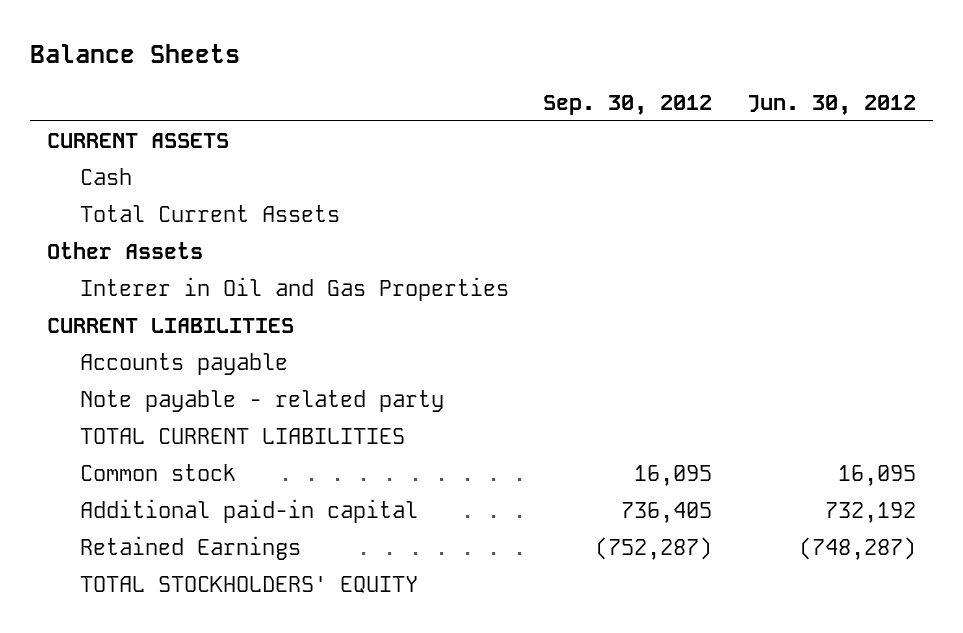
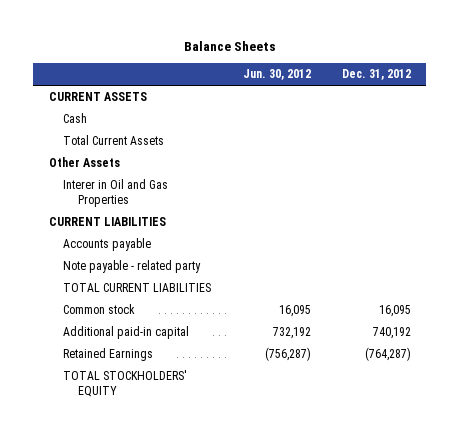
- | Sep. 30, 2012 | Jun. 30, 2012
+ | Jun. 30, 2012 | Dec. 31, 2012
- Retained Earnings | (752,287) | (748,287)
+ Retained Earnings | (756,287) | (764,287)

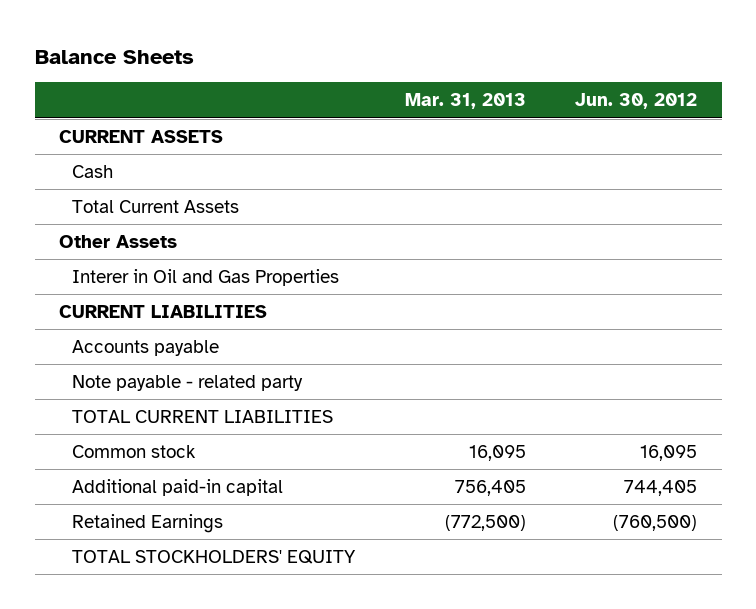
- | Jun. 30, 2012 | Dec. 31, 2012
+ | Mar. 31, 2013 | Jun. 30, 2012
- Additional paid-in capital | 732,192 | 740,192
- Retained Earnings | (756,287) | (764,287)
+ Additional paid-in capital | 756,405 | 744,405
+ Retained Earnings | (772,500) | (760,500)

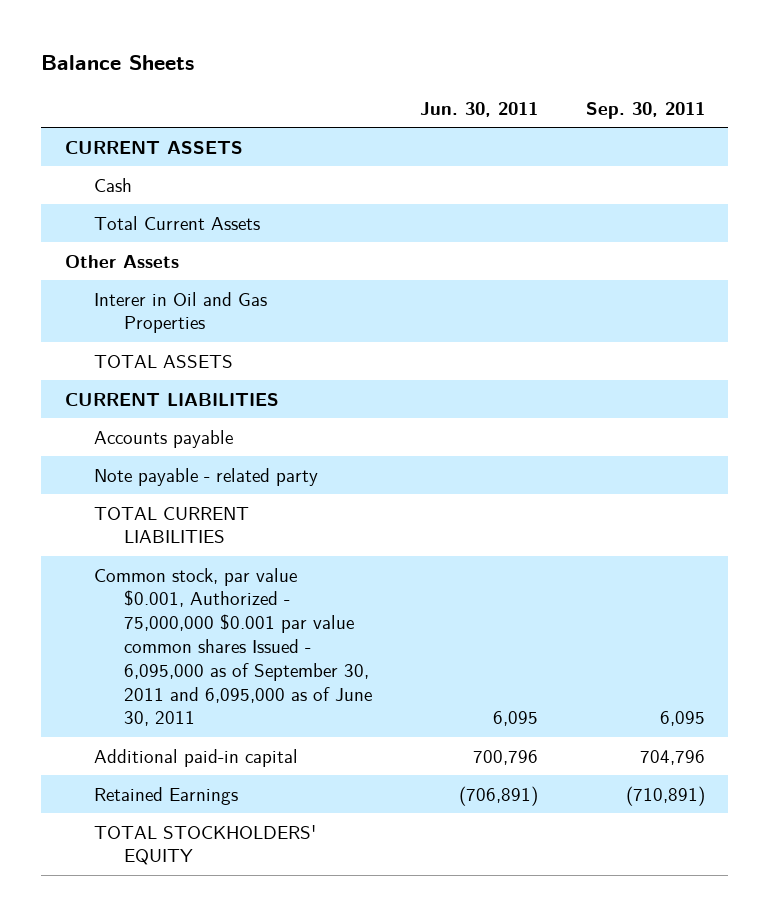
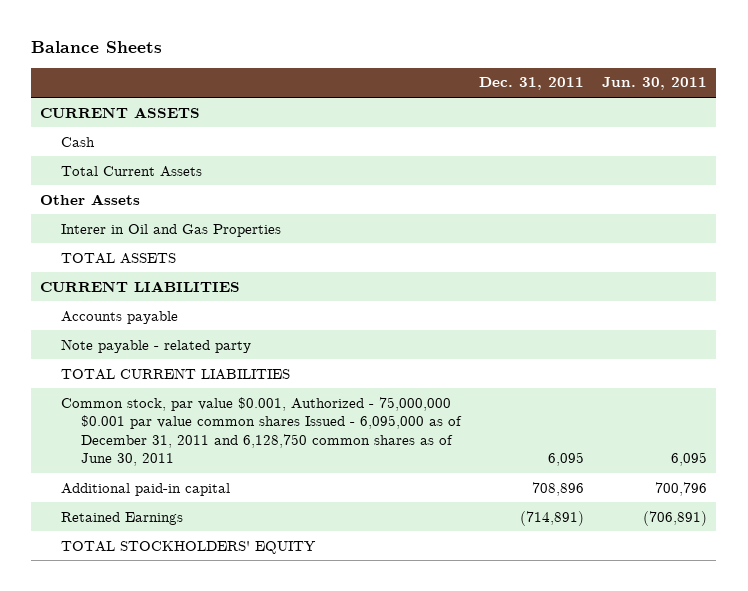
- | Jun. 30, 2011 | Sep. 30, 2011
+ | Dec. 31, 2011 | Jun. 30, 2011
- Common stock, par value $0.001, Authorized - 75,000,000 $0.001 par value common shares Issued - 6,095,000 as of September 30, 2011 and 6,095,000 as of June 30, 2011 | 6,095 | 6,095
+ Common stock, par value $0.001, Authorized - 75,000,000 $0.001 par value common shares Issued - 6,095,000 as of December 31, 2011 and 6,128,750 common shares as of June 30, 2011 | 6,095 | 6,095

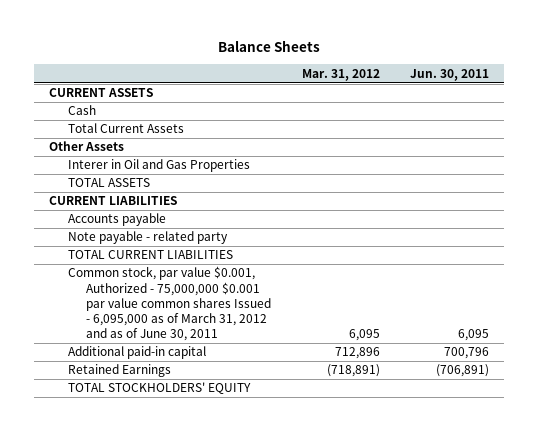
- | Dec. 31, 2011 | Jun. 30, 2011
+ | Mar. 31, 2012 | Jun. 30, 2011
- Common stock, par value $0.001, Authorized - 75,000,000 $0.001 par value common shares Issued - 6,095,000 as of December 31, 2011 and 6,128,750 common shares as of June 30, 2011 | 6,095 | 6,095
+ Common stock, par value $0.001, Authorized - 75,000,000 $0.001 par value common shares Issued - 6,095,000 as of March 31, 2012 and as of June 30, 2011 | 6,095 | 6,095

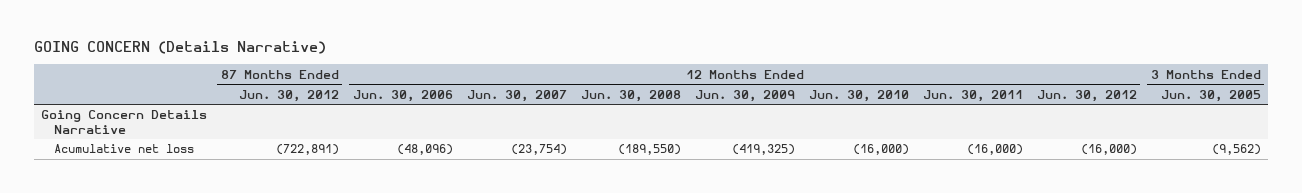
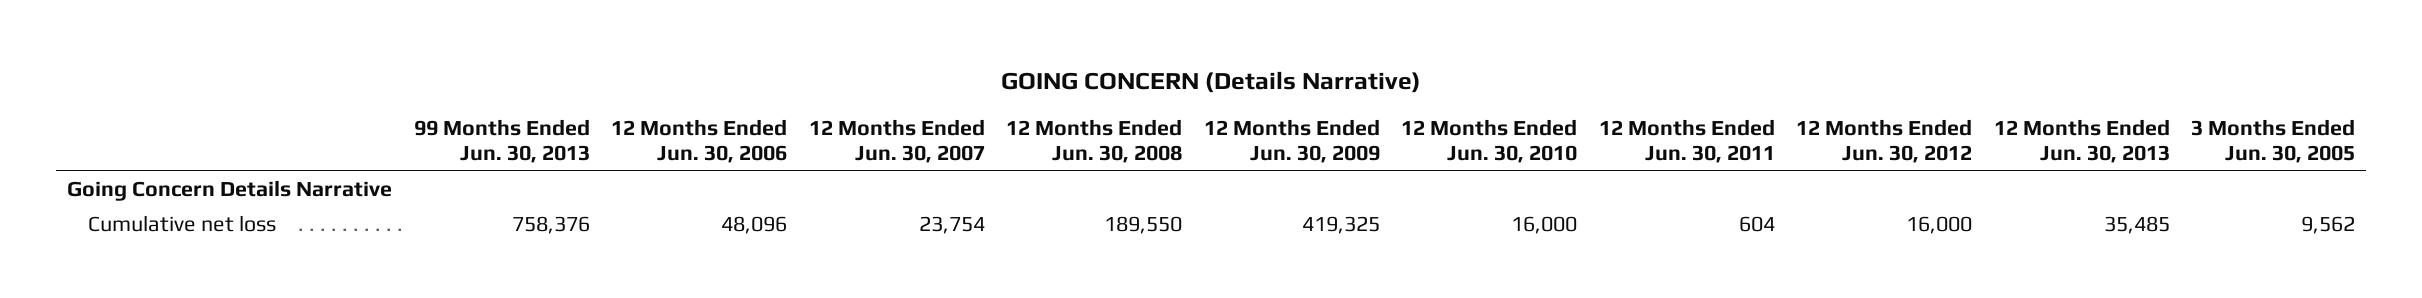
- | 87 Months Ended Jun. 30, 2012 | 12 Months Ended Jun. 30, 2006 | 12 Months Ended Jun. 30, 2007 | 12 Months Ended Jun. 30, 2008 | 12 Months Ended Jun. 30, 2009 | 12 Months Ended Jun. 30, 2010 | 12 Months Ended Jun. 30, 2011 | 12 Months Ended Jun. 30, 2012 | 3 Months Ended Jun. 30, 2005
+ | 99 Months Ended Jun. 30, 2013 | 12 Months Ended Jun. 30, 2006 | 12 Months Ended Jun. 30, 2007 | 12 Months Ended Jun. 30, 2008 | 12 Months Ended Jun. 30, 2009 | 12 Months Ended Jun. 30, 2010 | 12 Months Ended Jun. 30, 2011 | 12 Months Ended Jun. 30, 2012 | 12 Months Ended Jun. 30, 2013 | 3 Months Ended Jun. 30, 2005
- Acumulative net loss | (722,891) | (48,096) | (23,754) | (189,550) | (419,325) | (16,000) | (16,000) | (16,000) | (9,562)
+ Cumulative net loss | 758,376 | 48,096 | 23,754 | 189,550 | 419,325 | 16,000 | 604 | 16,000 | 35,485 | 9,562

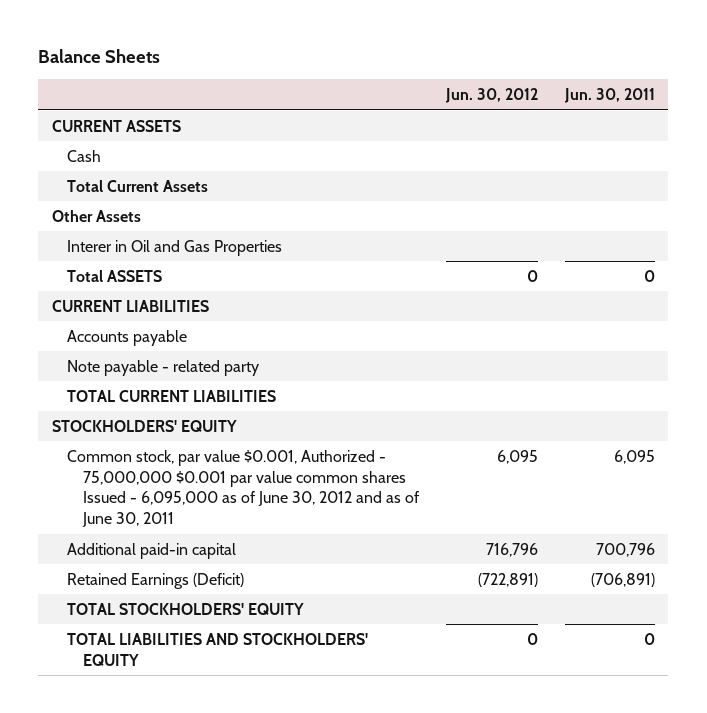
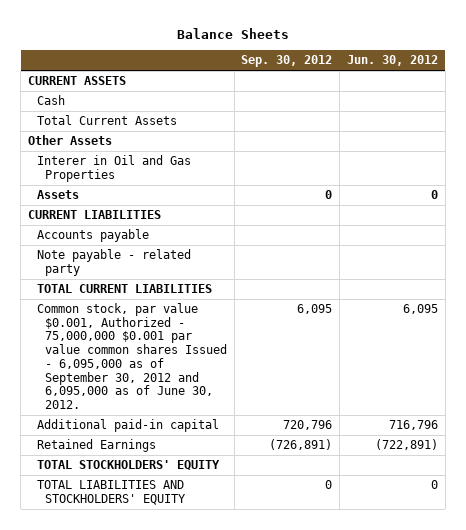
- | Jun. 30, 2012 | Jun. 30, 2011
+ | Sep. 30, 2012 | Jun. 30, 2012
- Total ASSETS | 0 | 0
+ Assets | 0 | 0
- STOCKHOLDERS' EQUITY
- Common stock, par value $0.001, Authorized - 75,000,000 $0.001 par value common shares Issued - 6,095,000 as of June 30, 2012 and as of June 30, 2011 | 6,095 | 6,095
+ Common stock, par value $0.001, Authorized - 75,000,000 $0.001 par value common shares Issued - 6,095,000 as of September 30, 2012 and 6,095,000 as of June 30, 2012. | 6,095 | 6,095
- Retained Earnings (Deficit) | (722,891) | (706,891)
+ Retained Earnings | (726,891) | (722,891)

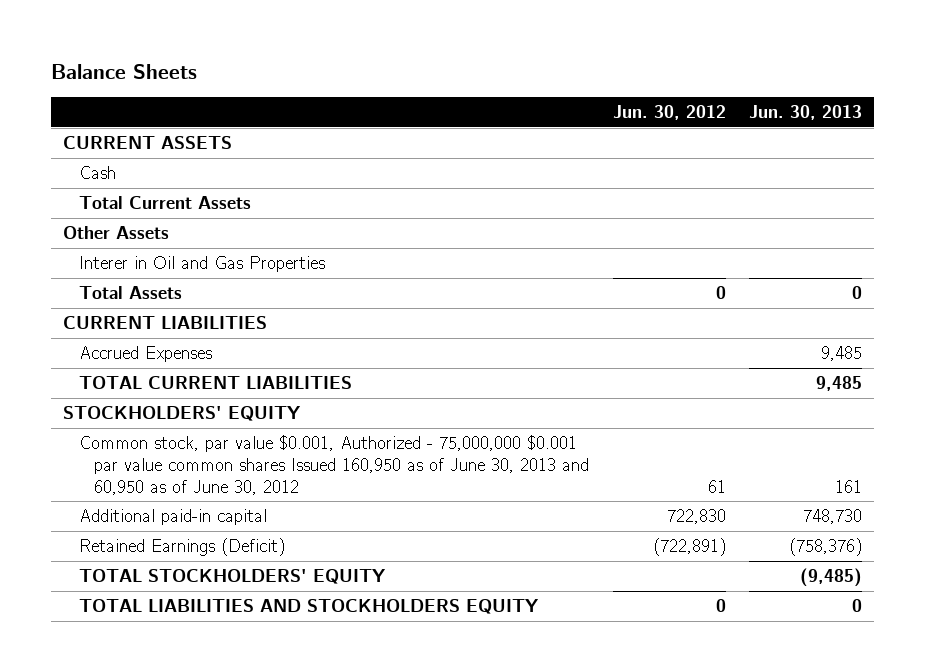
- | Sep. 30, 2012 | Jun. 30, 2012
+ | Jun. 30, 2012 | Jun. 30, 2013
- Assets | 0 | 0
+ Total Assets | 0 | 0
- Accounts payable
- Note payable - related party
+ Accrued Expenses | | 9,485
- Common stock, par value $0.001, Authorized - 75,000,000 $0.001 par value common shares Issued - 6,095,000 as of September 30, 2012 and 6,095,000 as of June 30, 2012. | 6,095 | 6,095
- Additional paid-in capital | 720,796 | 716,796
- Retained Earnings | (726,891) | (722,891)
+ STOCKHOLDERS' EQUITY
+ Common stock, par value $0.001, Authorized - 75,000,000 $0.001 par value common shares Issued 160,950 as of June 30, 2013 and 60,950 as of June 30, 2012 | 61 | 161
+ Additional paid-in capital | 722,830 | 748,730
+ Retained Earnings (Deficit) | (722,891) | (758,376)
- TOTAL LIABILITIES AND STOCKHOLDERS' EQUITY | 0 | 0
+ TOTAL LIABILITIES AND STOCKHOLDERS EQUITY | 0 | 0

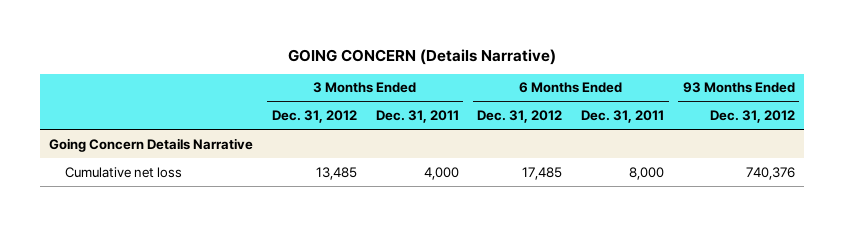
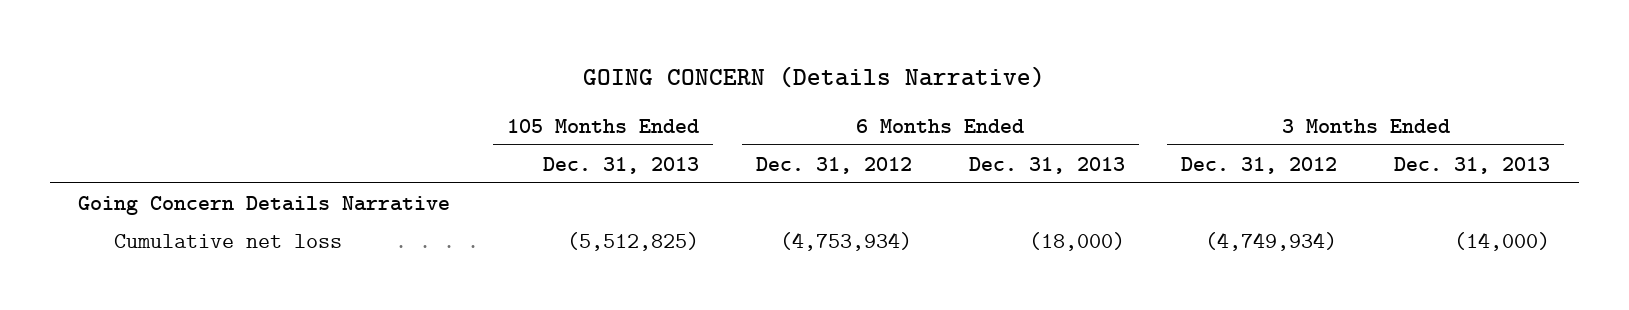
- | 3 Months Ended Dec. 31, 2012 | 3 Months Ended Dec. 31, 2011 | 6 Months Ended Dec. 31, 2012 | 6 Months Ended Dec. 31, 2011 | 93 Months Ended Dec. 31, 2012
+ | 105 Months Ended Dec. 31, 2013 | 6 Months Ended Dec. 31, 2012 | 6 Months Ended Dec. 31, 2013 | 3 Months Ended Dec. 31, 2012 | 3 Months Ended Dec. 31, 2013
- Cumulative net loss | 13,485 | 4,000 | 17,485 | 8,000 | 740,376
+ Cumulative net loss | (5,512,825) | (4,753,934) | (18,000) | (4,749,934) | (14,000)

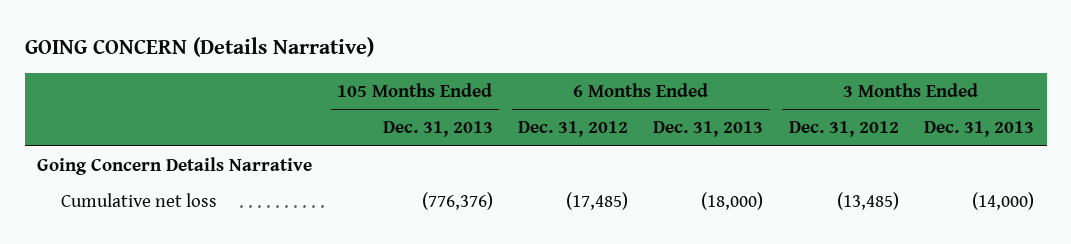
- Cumulative net loss | (5,512,825) | (4,753,934) | (18,000) | (4,749,934) | (14,000)
+ Cumulative net loss | (776,376) | (17,485) | (18,000) | (13,485) | (14,000)

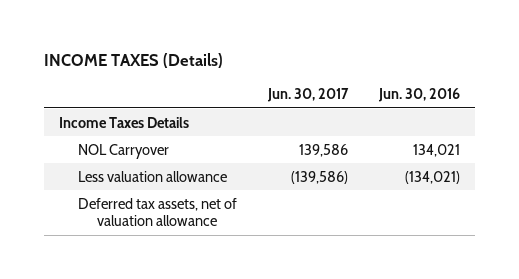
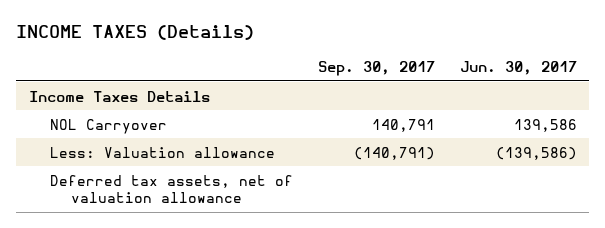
- | Jun. 30, 2017 | Jun. 30, 2016
+ | Sep. 30, 2017 | Jun. 30, 2017
- Less valuation allowance | (139,586) | (134,021)
+ Less: Valuation allowance | (140,791) | (139,586)

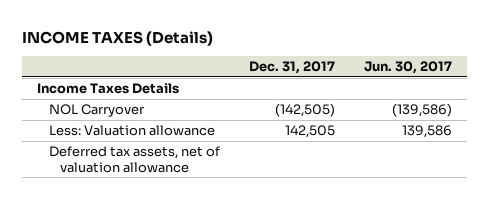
- | Sep. 30, 2017 | Jun. 30, 2017
+ | Dec. 31, 2017 | Jun. 30, 2017
- NOL Carryover | 140,791 | 139,586
- Less: Valuation allowance | (140,791) | (139,586)
+ NOL Carryover | (142,505) | (139,586)
+ Less: Valuation allowance | 142,505 | 139,586

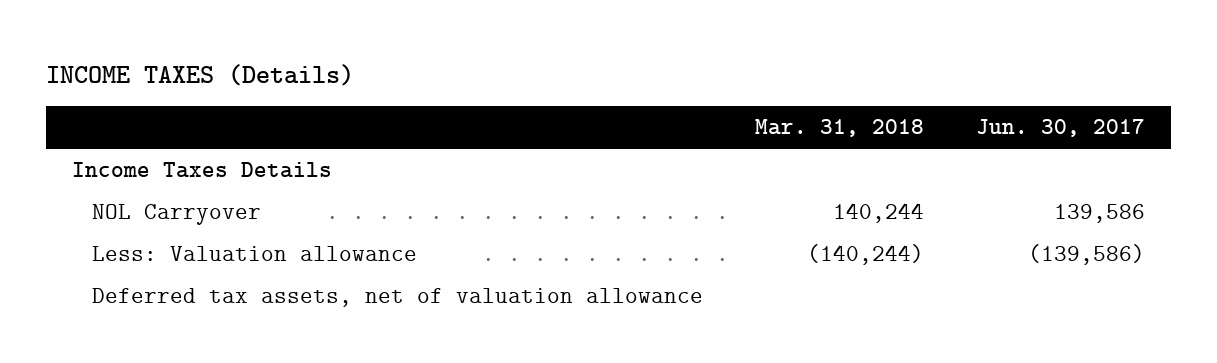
- | Dec. 31, 2017 | Jun. 30, 2017
+ | Mar. 31, 2018 | Jun. 30, 2017
- NOL Carryover | (142,505) | (139,586)
- Less: Valuation allowance | 142,505 | 139,586
+ NOL Carryover | 140,244 | 139,586
+ Less: Valuation allowance | (140,244) | (139,586)

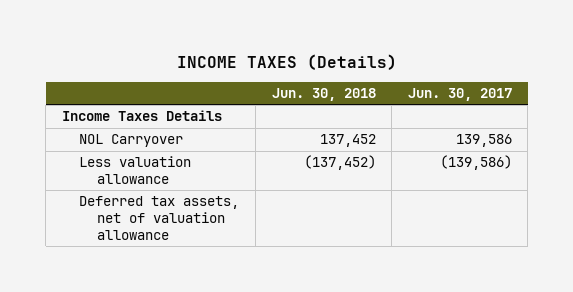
- | Mar. 31, 2018 | Jun. 30, 2017
+ | Jun. 30, 2018 | Jun. 30, 2017
- Less: Valuation allowance | (140,244) | (139,586)
+ Less valuation allowance | (137,452) | (139,586)

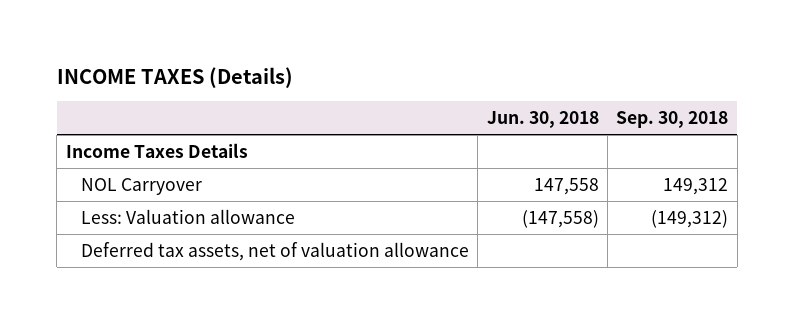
- | Jun. 30, 2018 | Jun. 30, 2017
+ | Jun. 30, 2018 | Sep. 30, 2018
- NOL Carryover | 137,452 | 139,586
- Less valuation allowance | (137,452) | (139,586)
+ NOL Carryover | 147,558 | 149,312
+ Less: Valuation allowance | (147,558) | (149,312)

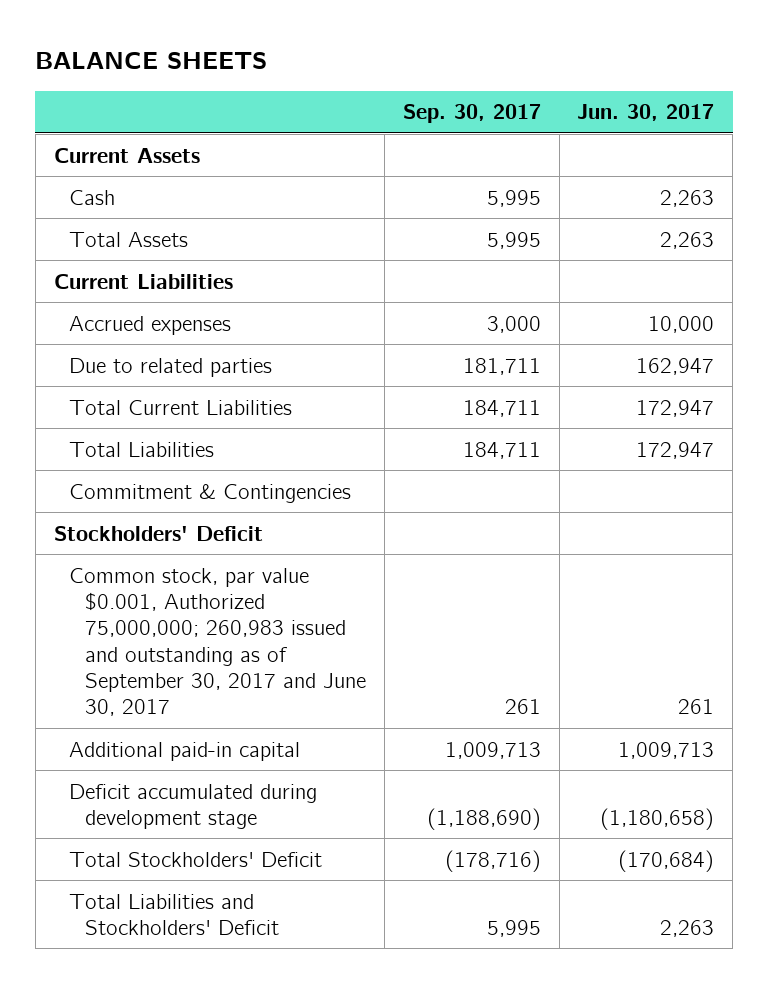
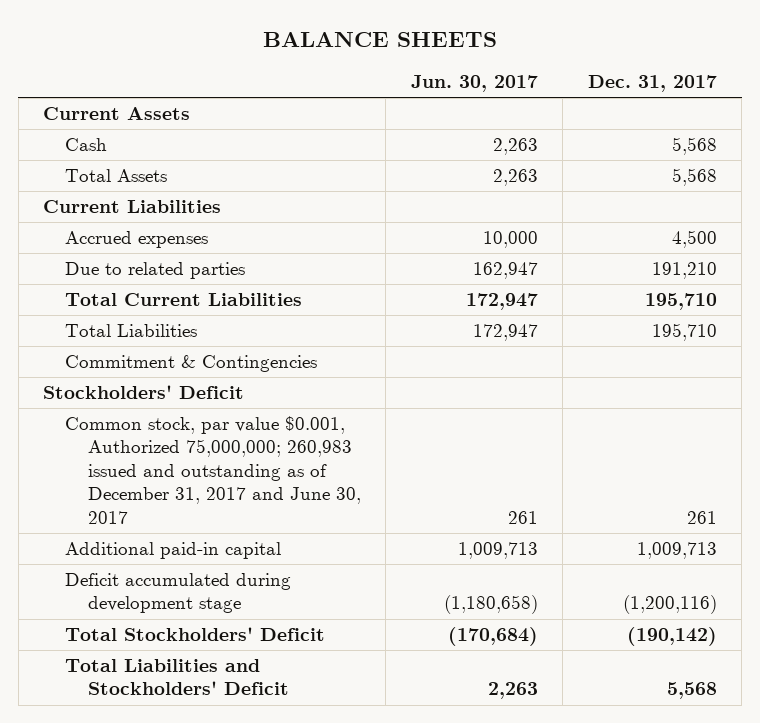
- | Sep. 30, 2017 | Jun. 30, 2017
+ | Jun. 30, 2017 | Dec. 31, 2017
- Common stock, par value $0.001, Authorized 75,000,000; 260,983 issued and outstanding as of September 30, 2017 and June 30, 2017 | 261 | 261
+ Common stock, par value $0.001, Authorized 75,000,000; 260,983 issued and outstanding as of December 31, 2017 and June 30, 2017 | 261 | 261

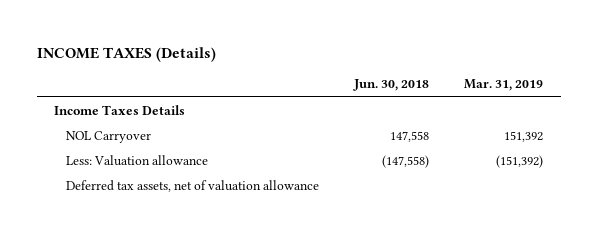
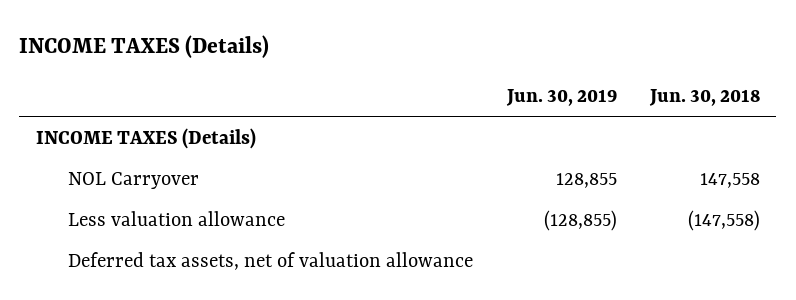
- | Jun. 30, 2018 | Mar. 31, 2019
+ | Jun. 30, 2019 | Jun. 30, 2018
- Income Taxes Details
+ INCOME TAXES (Details)
- Less: Valuation allowance | (147,558) | (151,392)
+ Less valuation allowance | (128,855) | (147,558)

